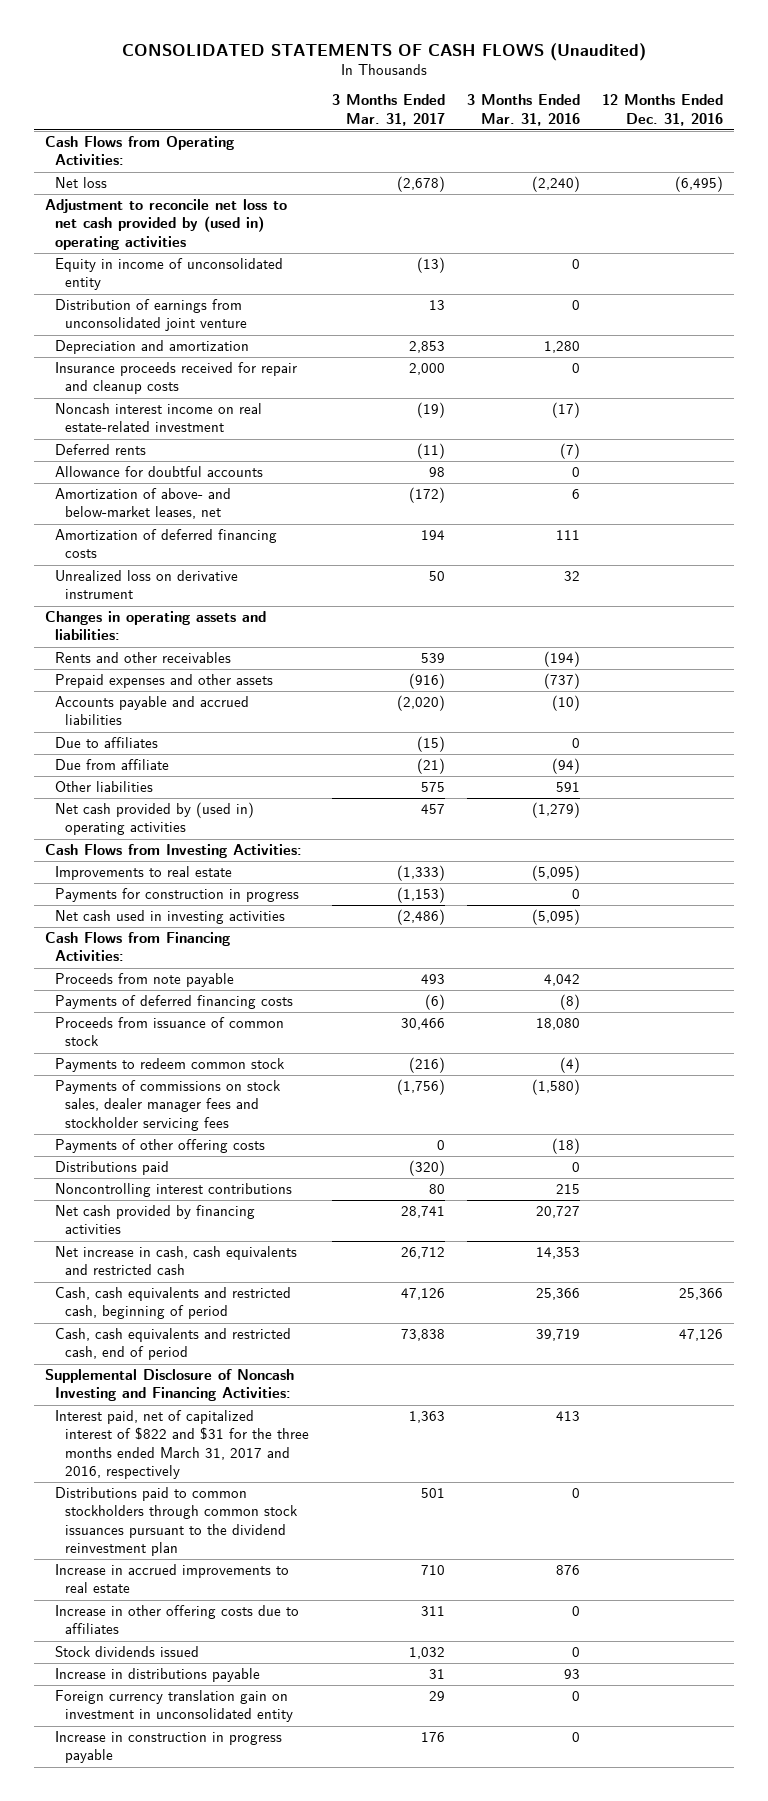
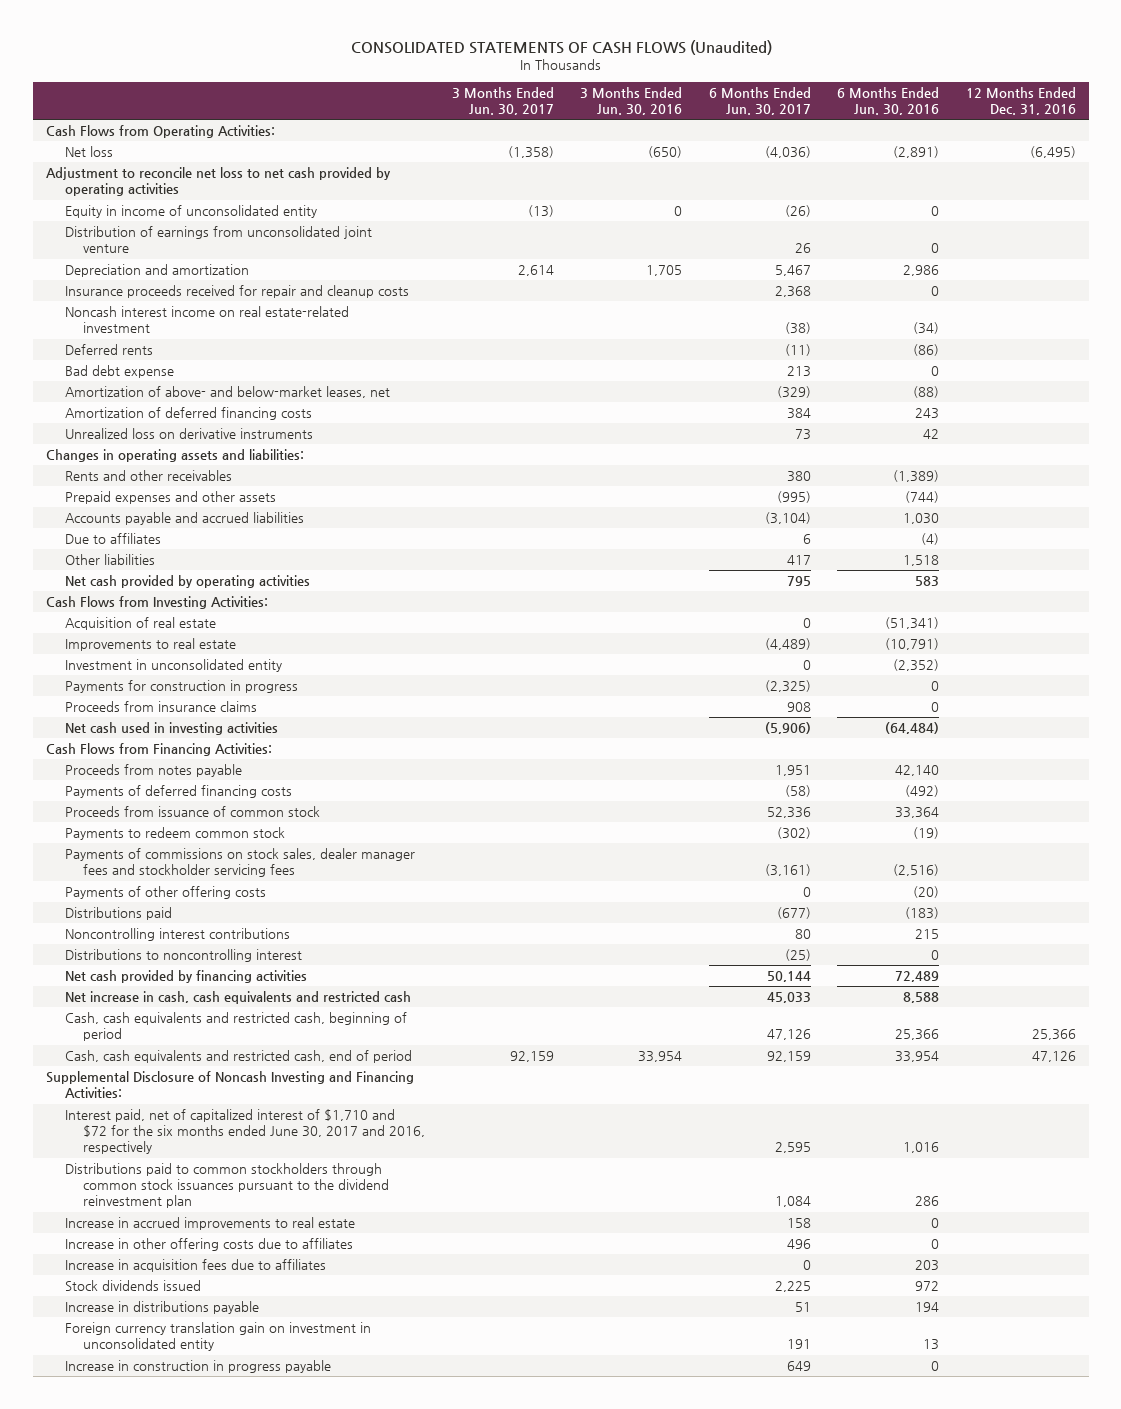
- | 3 Months Ended Mar. 31, 2017 | 3 Months Ended Mar. 31, 2016 | 12 Months Ended Dec. 31, 2016
+ | 3 Months Ended Jun. 30, 2017 | 3 Months Ended Jun. 30, 2016 | 6 Months Ended Jun. 30, 2017 | 6 Months Ended Jun. 30, 2016 | 12 Months Ended Dec. 31, 2016
- Adjustment to reconcile net loss to net cash provided by (used in) operating activities
+ Adjustment to reconcile net loss to net cash provided by operating activities
- Allowance for doubtful accounts | 98 | 0 |
+ Bad debt expense | | | 213 | 0 |
- Unrealized loss on derivative instrument | 50 | 32 |
+ Unrealized loss on derivative instruments | | | 73 | 42 |
- Due from affiliate | (21) | (94) |
- Net cash provided by (used in) operating activities | 457 | (1,279) |
+ Net cash provided by operating activities | | | 795 | 583 |
+ Acquisition of real estate | | | 0 | (51,341) |
+ Investment in unconsolidated entity | | | 0 | (2,352) |
+ Proceeds from insurance claims | | | 908 | 0 |
- Proceeds from note payable | 493 | 4,042 |
+ Proceeds from notes payable | | | 1,951 | 42,140 |
+ Distributions to noncontrolling interest | | | (25) | 0 |
- Interest paid, net of capitalized interest of $822 and $31 for the three months ended March 31, 2017 and 2016, respectively | 1,363 | 413 |
+ Interest paid, net of capitalized interest of $1,710 and $72 for the six months ended June 30, 2017 and 2016, respectively | | | 2,595 | 1,016 |
+ Increase in acquisition fees due to affiliates | | | 0 | 203 |

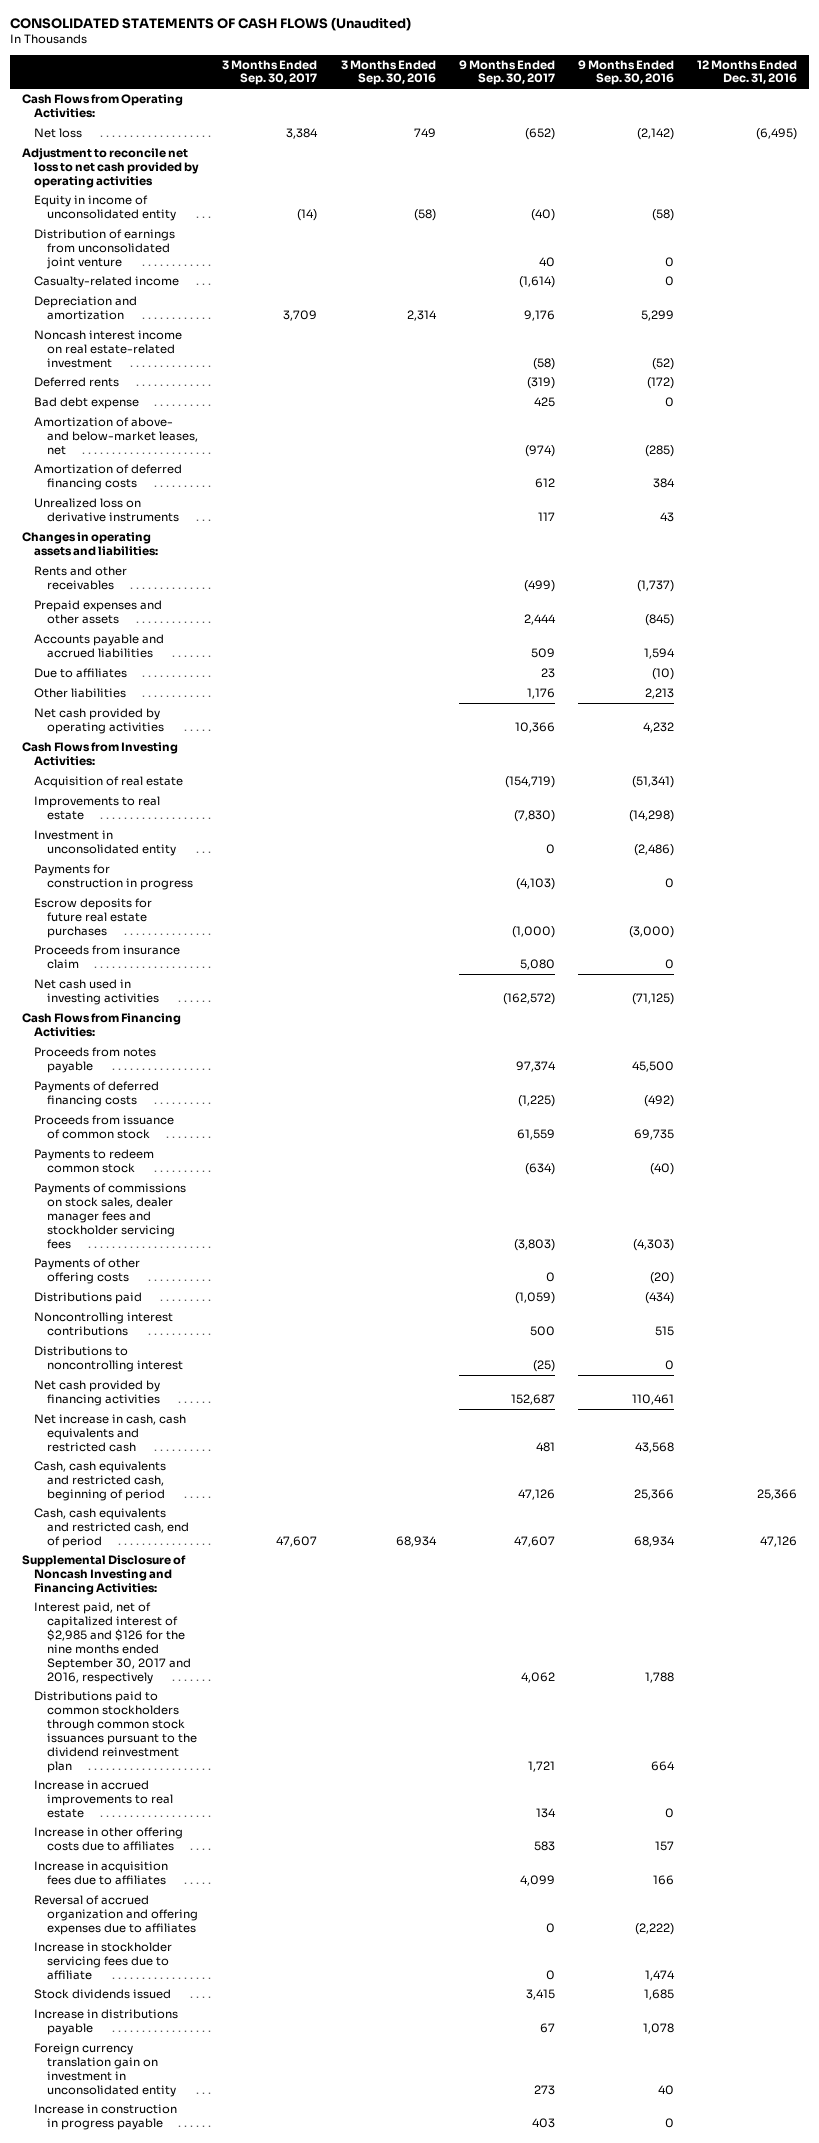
- | 3 Months Ended Jun. 30, 2017 | 3 Months Ended Jun. 30, 2016 | 6 Months Ended Jun. 30, 2017 | 6 Months Ended Jun. 30, 2016 | 12 Months Ended Dec. 31, 2016
+ | 3 Months Ended Sep. 30, 2017 | 3 Months Ended Sep. 30, 2016 | 9 Months Ended Sep. 30, 2017 | 9 Months Ended Sep. 30, 2016 | 12 Months Ended Dec. 31, 2016
+ Casualty-related income | | | (1,614) | 0 |
- Insurance proceeds received for repair and cleanup costs | | | 2,368 | 0 |
- Proceeds from insurance claims | | | 908 | 0 |
+ Escrow deposits for future real estate purchases | | | (1,000) | (3,000) |
+ Proceeds from insurance claim | | | 5,080 | 0 |
- Interest paid, net of capitalized interest of $1,710 and $72 for the six months ended June 30, 2017 and 2016, respectively | | | 2,595 | 1,016 |
+ Interest paid, net of capitalized interest of $2,985 and $126 for the nine months ended September 30, 2017 and 2016, respectively | | | 4,062 | 1,788 |
+ Reversal of accrued organization and offering expenses due to affiliates | | | 0 | (2,222) |
+ Increase in stockholder servicing fees due to affiliate | | | 0 | 1,474 |

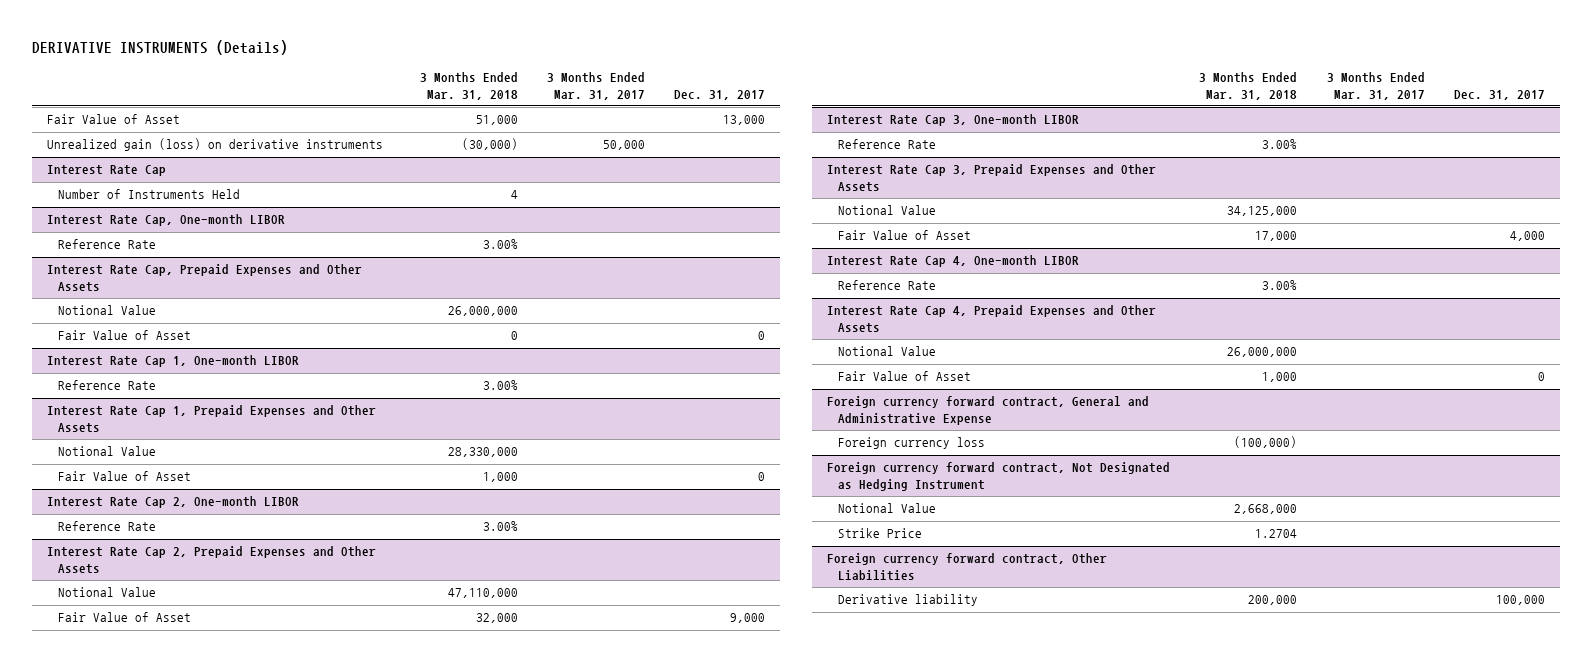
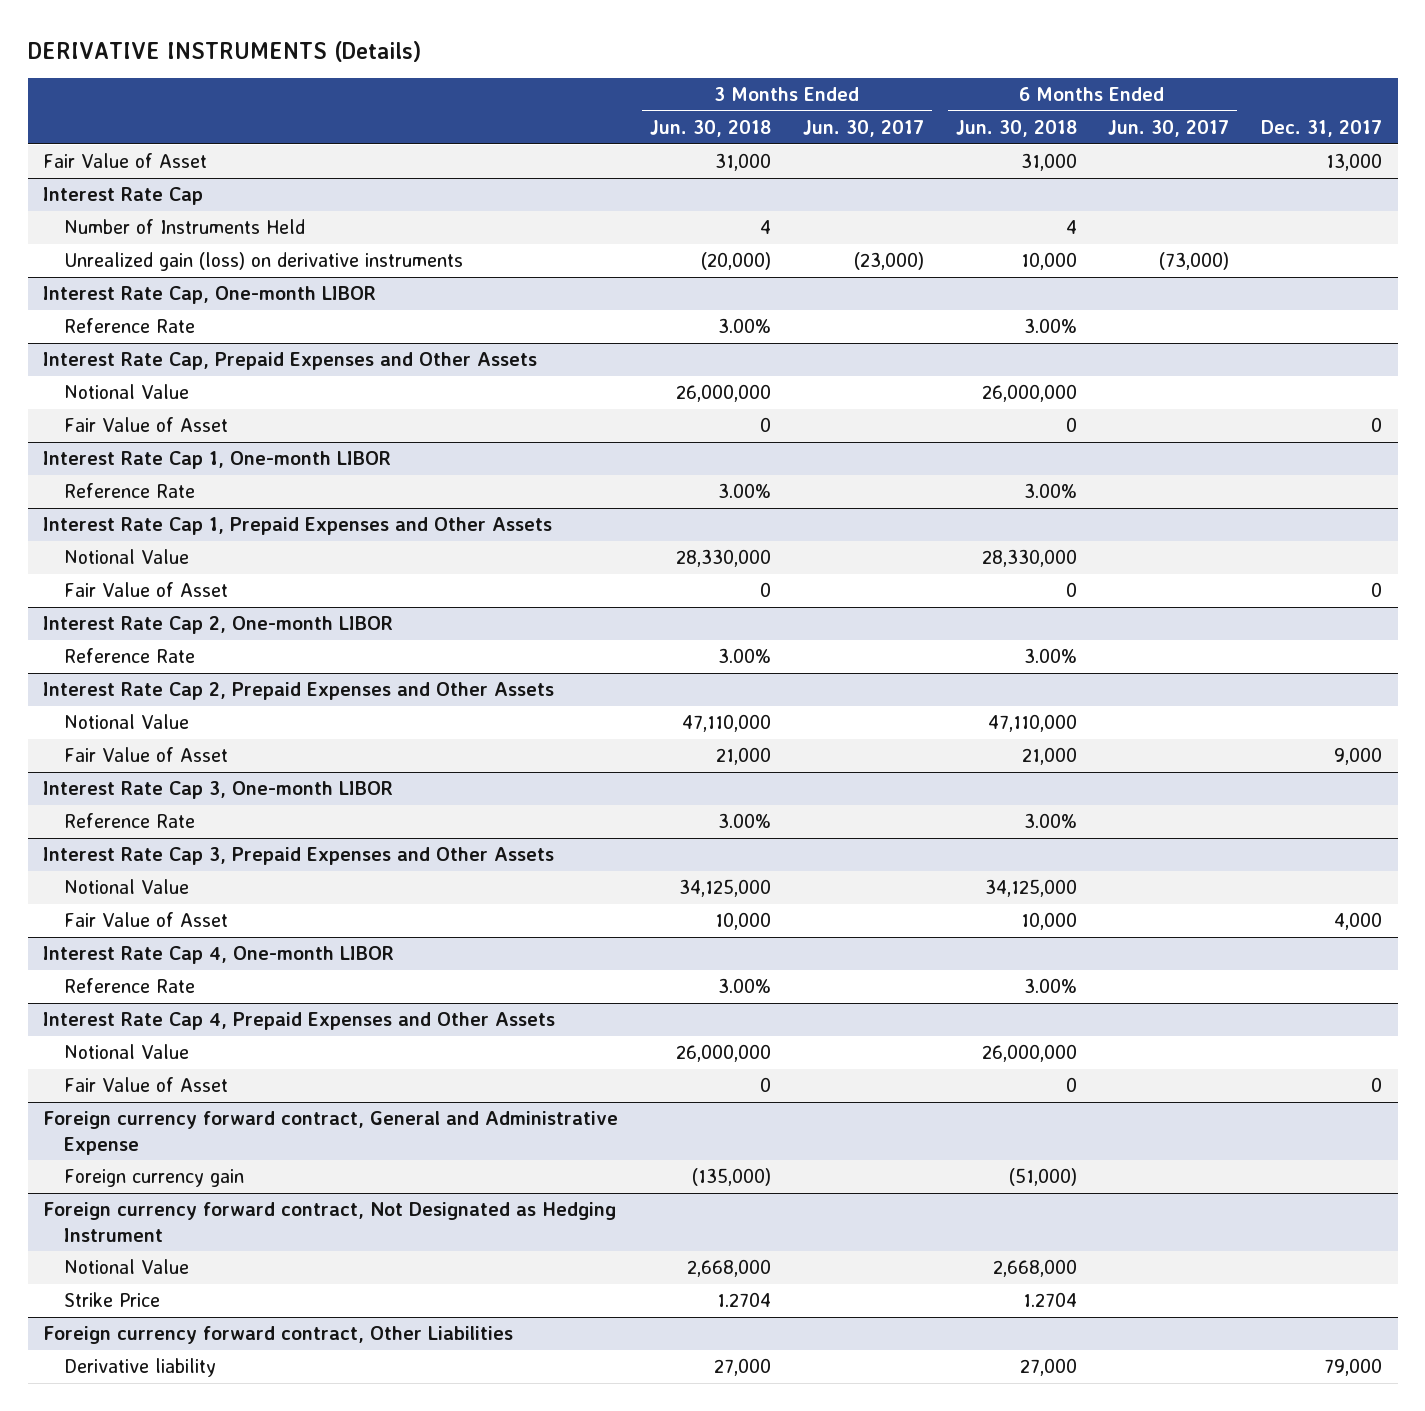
- | 3 Months Ended Mar. 31, 2018 | 3 Months Ended Mar. 31, 2017 | Dec. 31, 2017
+ | 3 Months Ended Jun. 30, 2018 | 3 Months Ended Jun. 30, 2017 | 6 Months Ended Jun. 30, 2018 | 6 Months Ended Jun. 30, 2017 | Dec. 31, 2017
- Unrealized gain (loss) on derivative instruments | (30,000) | 50,000 |
@ Interest Rate Cap
+ Unrealized gain (loss) on derivative instruments | (20,000) | (23,000) | 10,000 | (73,000) |
@ Foreign currency forward contract, General and Administrative Expense
- Foreign currency loss | (100,000) | |
+ Foreign currency gain | (135,000) | | (51,000) | |
@ Foreign currency forward contract, Other Liabilities
- Derivative liability | 200,000 | | 100,000
+ Derivative liability | 27,000 | | 27,000 | | 79,000

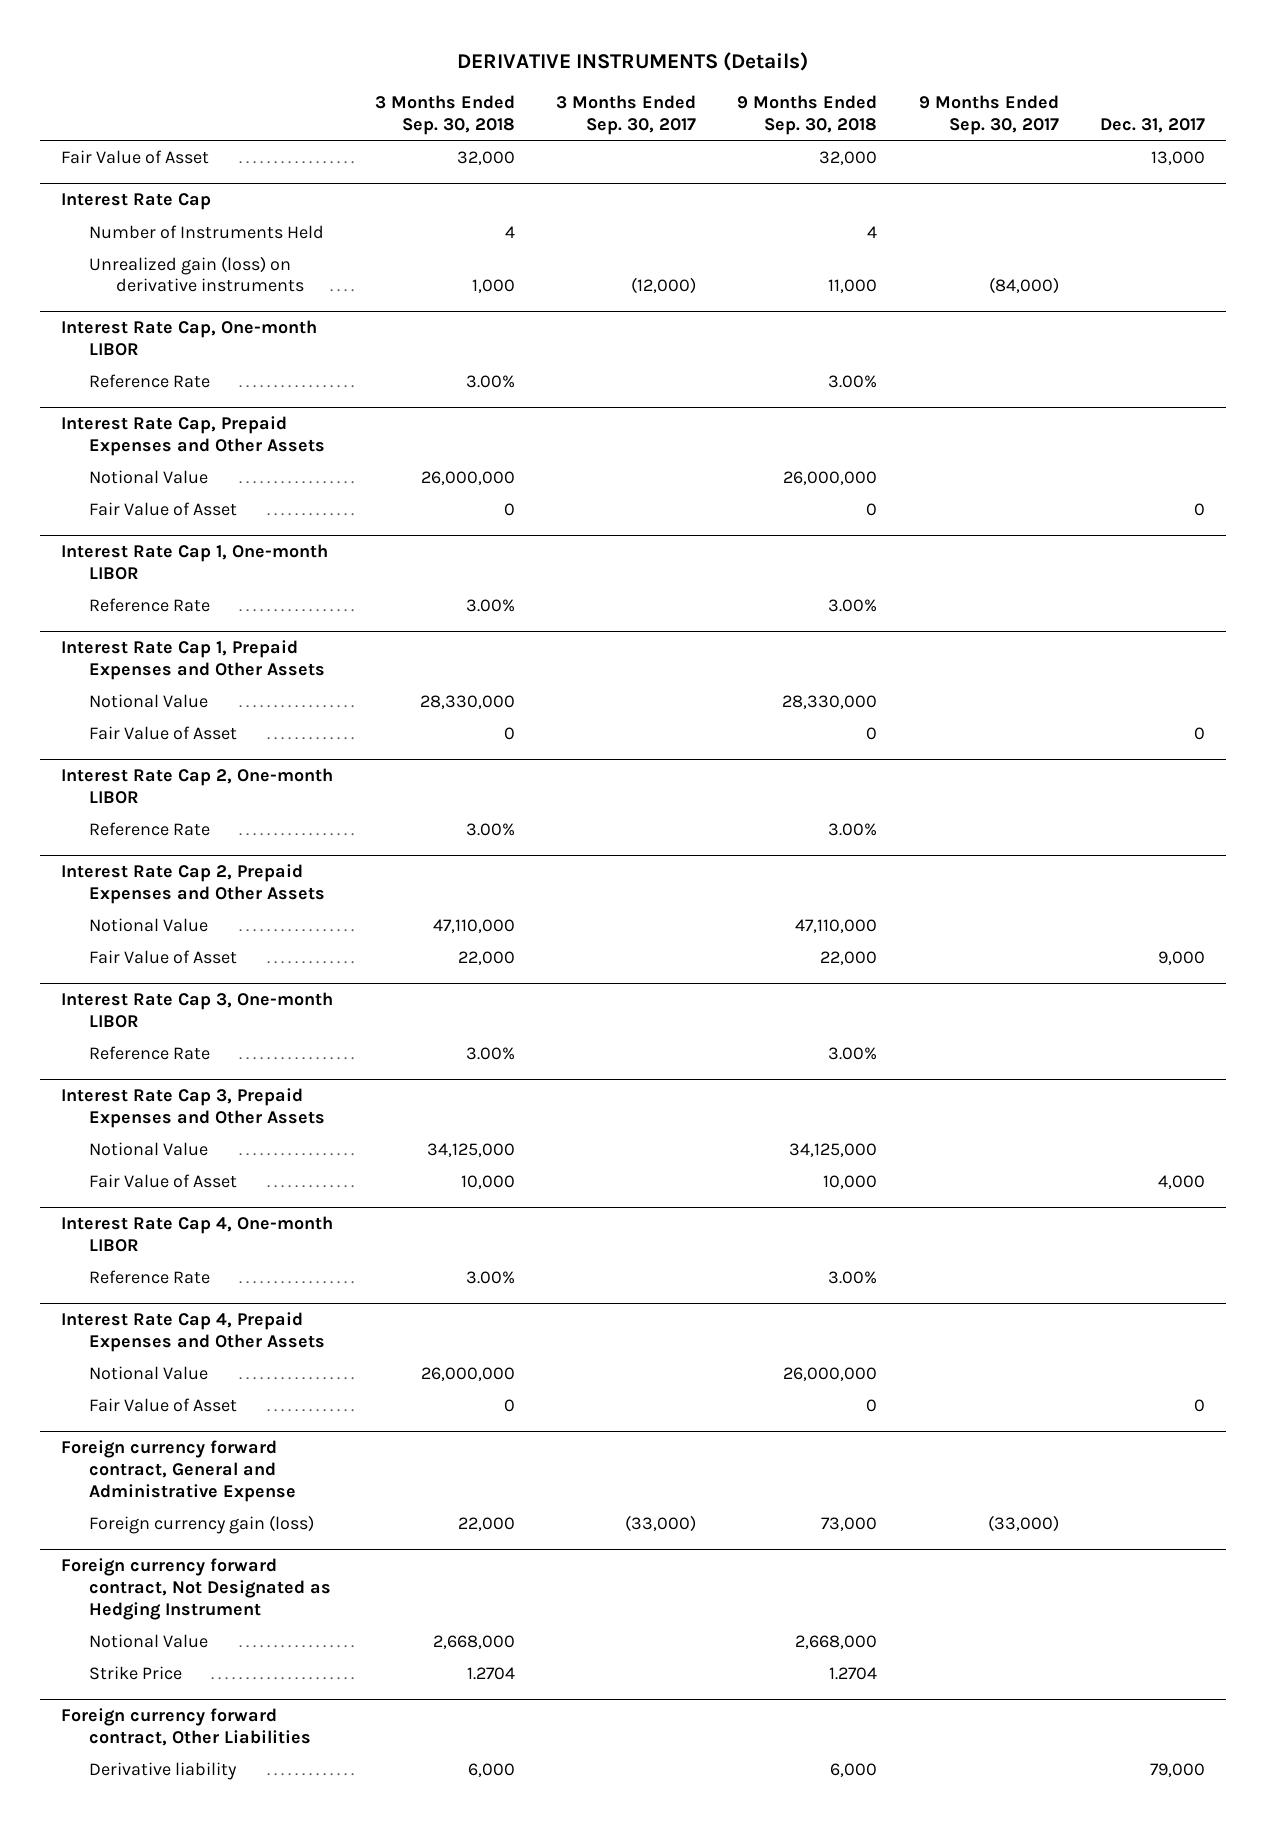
- | 3 Months Ended Jun. 30, 2018 | 3 Months Ended Jun. 30, 2017 | 6 Months Ended Jun. 30, 2018 | 6 Months Ended Jun. 30, 2017 | Dec. 31, 2017
+ | 3 Months Ended Sep. 30, 2018 | 3 Months Ended Sep. 30, 2017 | 9 Months Ended Sep. 30, 2018 | 9 Months Ended Sep. 30, 2017 | Dec. 31, 2017
@ Foreign currency forward contract, General and Administrative Expense
- Foreign currency gain | (135,000) | | (51,000) | |
+ Foreign currency gain (loss) | 22,000 | (33,000) | 73,000 | (33,000) |

